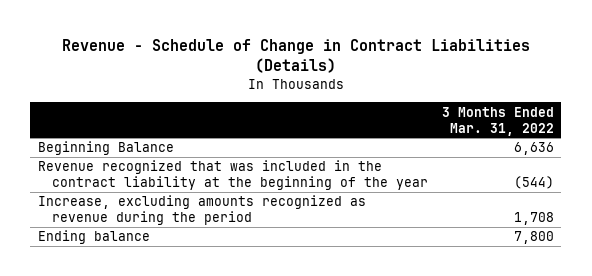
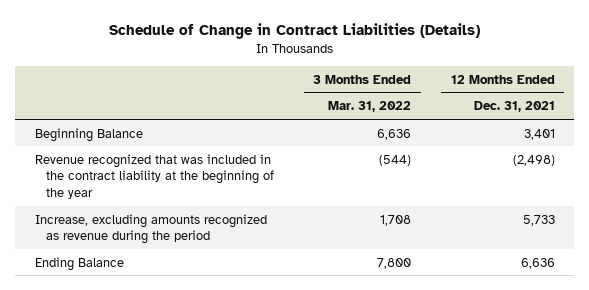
- Revenue - Schedule of Change in Contract Liabilities (Details)
+ Schedule of Change in Contract Liabilities (Details)
- | 3 Months Ended Mar. 31, 2022
+ | 3 Months Ended Mar. 31, 2022 | 12 Months Ended Dec. 31, 2021
- Ending balance | 7,800
+ Ending Balance | 7,800 | 6,636

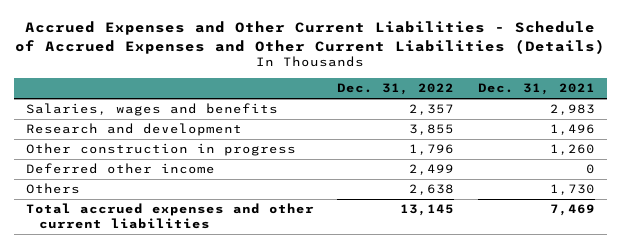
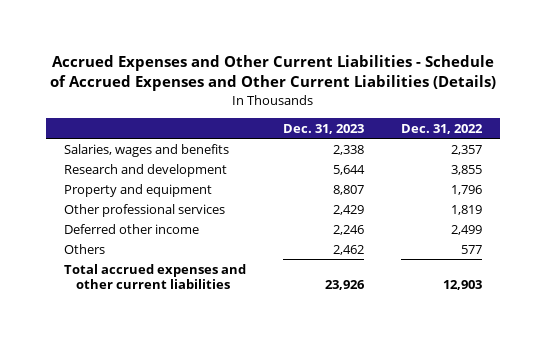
- | Dec. 31, 2022 | Dec. 31, 2021
+ | Dec. 31, 2023 | Dec. 31, 2022
- Other construction in progress | 1,796 | 1,260
+ Property and equipment | 8,807 | 1,796
+ Other professional services | 2,429 | 1,819
- Others | 2,638 | 1,730
- Total accrued expenses and other current liabilities | 13,145 | 7,469
+ Others | 2,462 | 577
+ Total accrued expenses and other current liabilities | 23,926 | 12,903

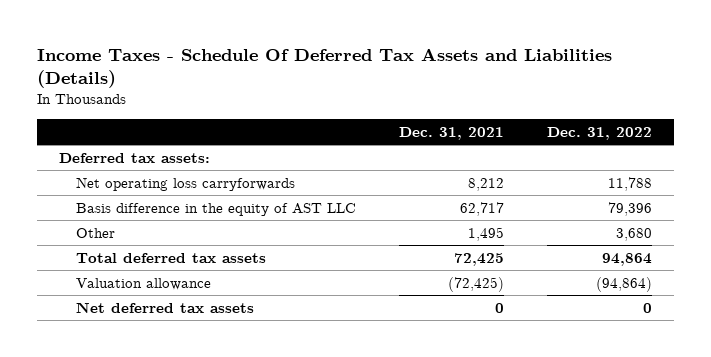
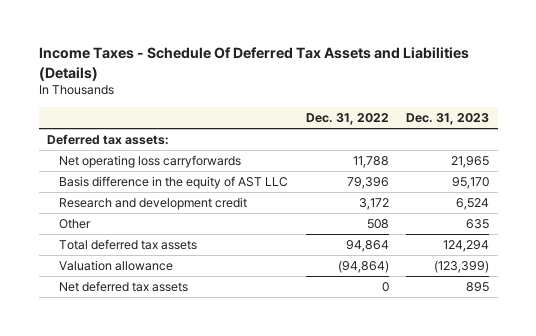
- | Dec. 31, 2021 | Dec. 31, 2022
+ | Dec. 31, 2022 | Dec. 31, 2023
- Other | 1,495 | 3,680
+ Research and development credit | 3,172 | 6,524
+ Other | 508 | 635

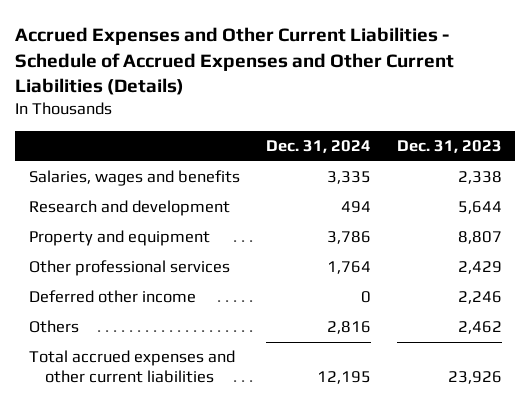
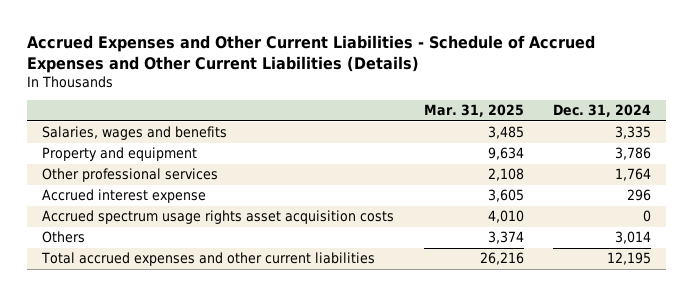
- | Dec. 31, 2024 | Dec. 31, 2023
+ | Mar. 31, 2025 | Dec. 31, 2024
- Research and development | 494 | 5,644
- Deferred other income | 0 | 2,246
- Others | 2,816 | 2,462
+ Accrued interest expense | 3,605 | 296
+ Accrued spectrum usage rights asset acquisition costs | 4,010 | 0
+ Others | 3,374 | 3,014

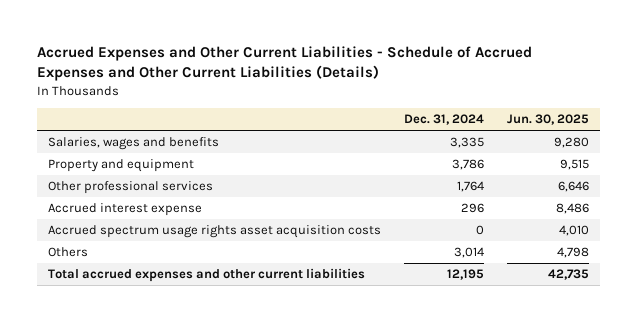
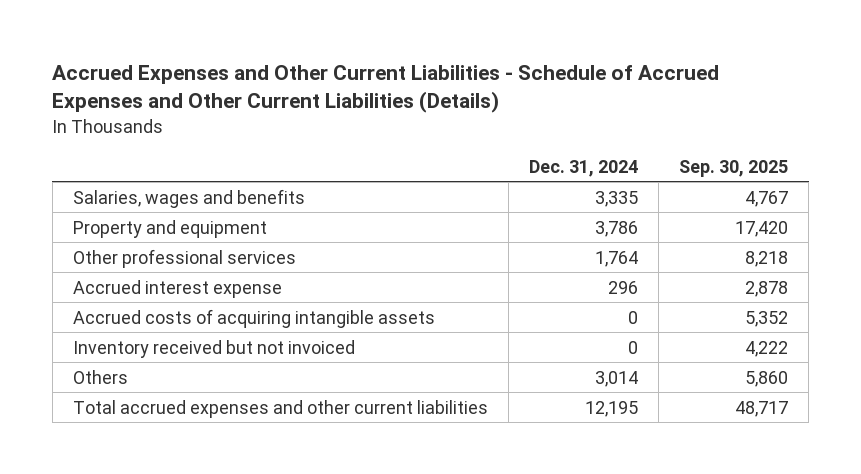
- | Dec. 31, 2024 | Jun. 30, 2025
+ | Dec. 31, 2024 | Sep. 30, 2025
- Accrued spectrum usage rights asset acquisition costs | 0 | 4,010
+ Accrued costs of acquiring intangible assets | 0 | 5,352
+ Inventory received but not invoiced | 0 | 4,222

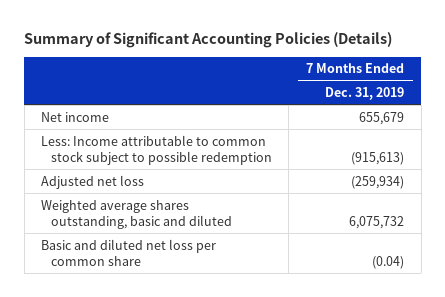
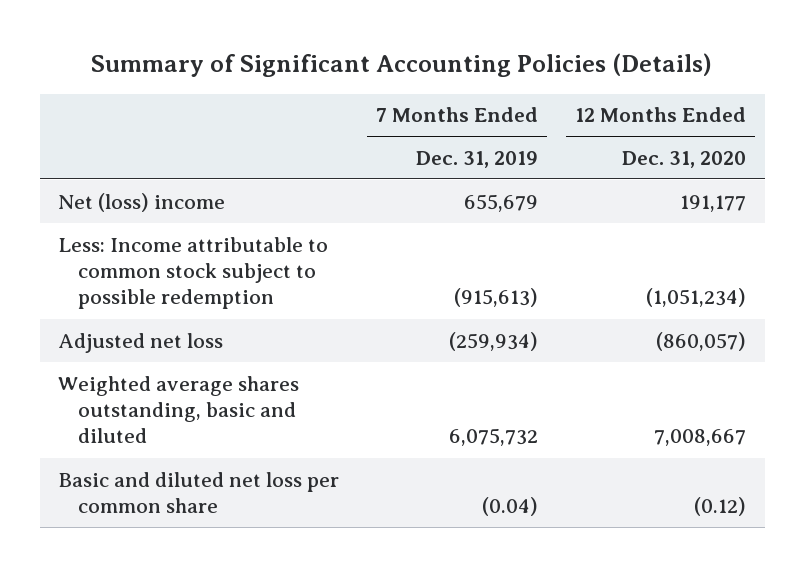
- | 7 Months Ended Dec. 31, 2019
+ | 7 Months Ended Dec. 31, 2019 | 12 Months Ended Dec. 31, 2020
- Net income | 655,679
+ Net (loss) income | 655,679 | 191,177

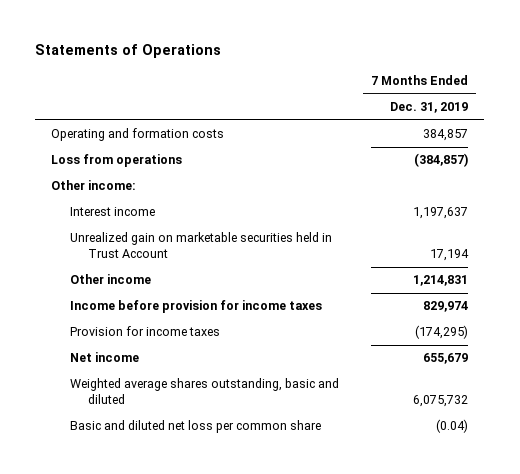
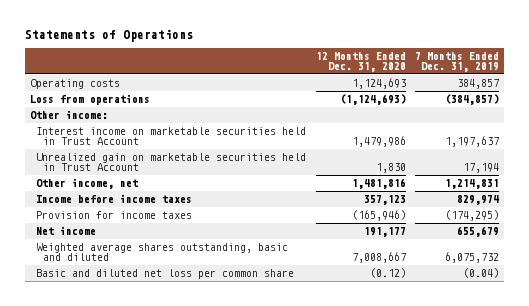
- | 7 Months Ended Dec. 31, 2019
+ | 12 Months Ended Dec. 31, 2020 | 7 Months Ended Dec. 31, 2019
- Operating and formation costs | 384,857
+ Operating costs | 1,124,693 | 384,857
- Interest income | 1,197,637
+ Interest income on marketable securities held in Trust Account | 1,479,986 | 1,197,637
- Other income | 1,214,831
- Income before provision for income taxes | 829,974
+ Other income, net | 1,481,816 | 1,214,831
+ Income before income taxes | 357,123 | 829,974

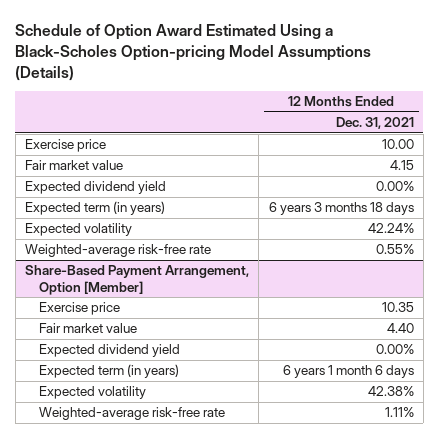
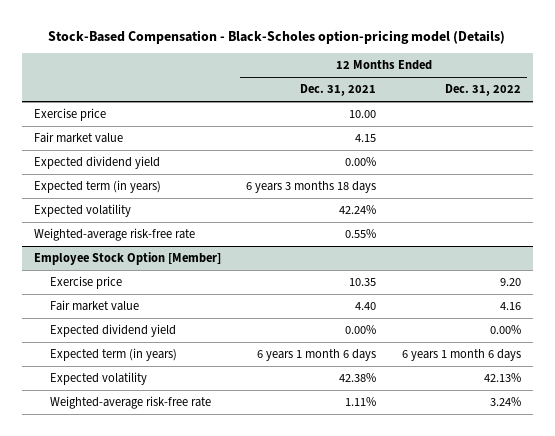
- Schedule of Option Award Estimated Using a Black-Scholes Option-pricing Model Assumptions (Details)
+ Stock-Based Compensation - Black-Scholes option-pricing model (Details)
- | 12 Months Ended Dec. 31, 2021
+ | 12 Months Ended Dec. 31, 2021 | 12 Months Ended Dec. 31, 2022
- Share-Based Payment Arrangement, Option [Member]
+ Employee Stock Option [Member]

